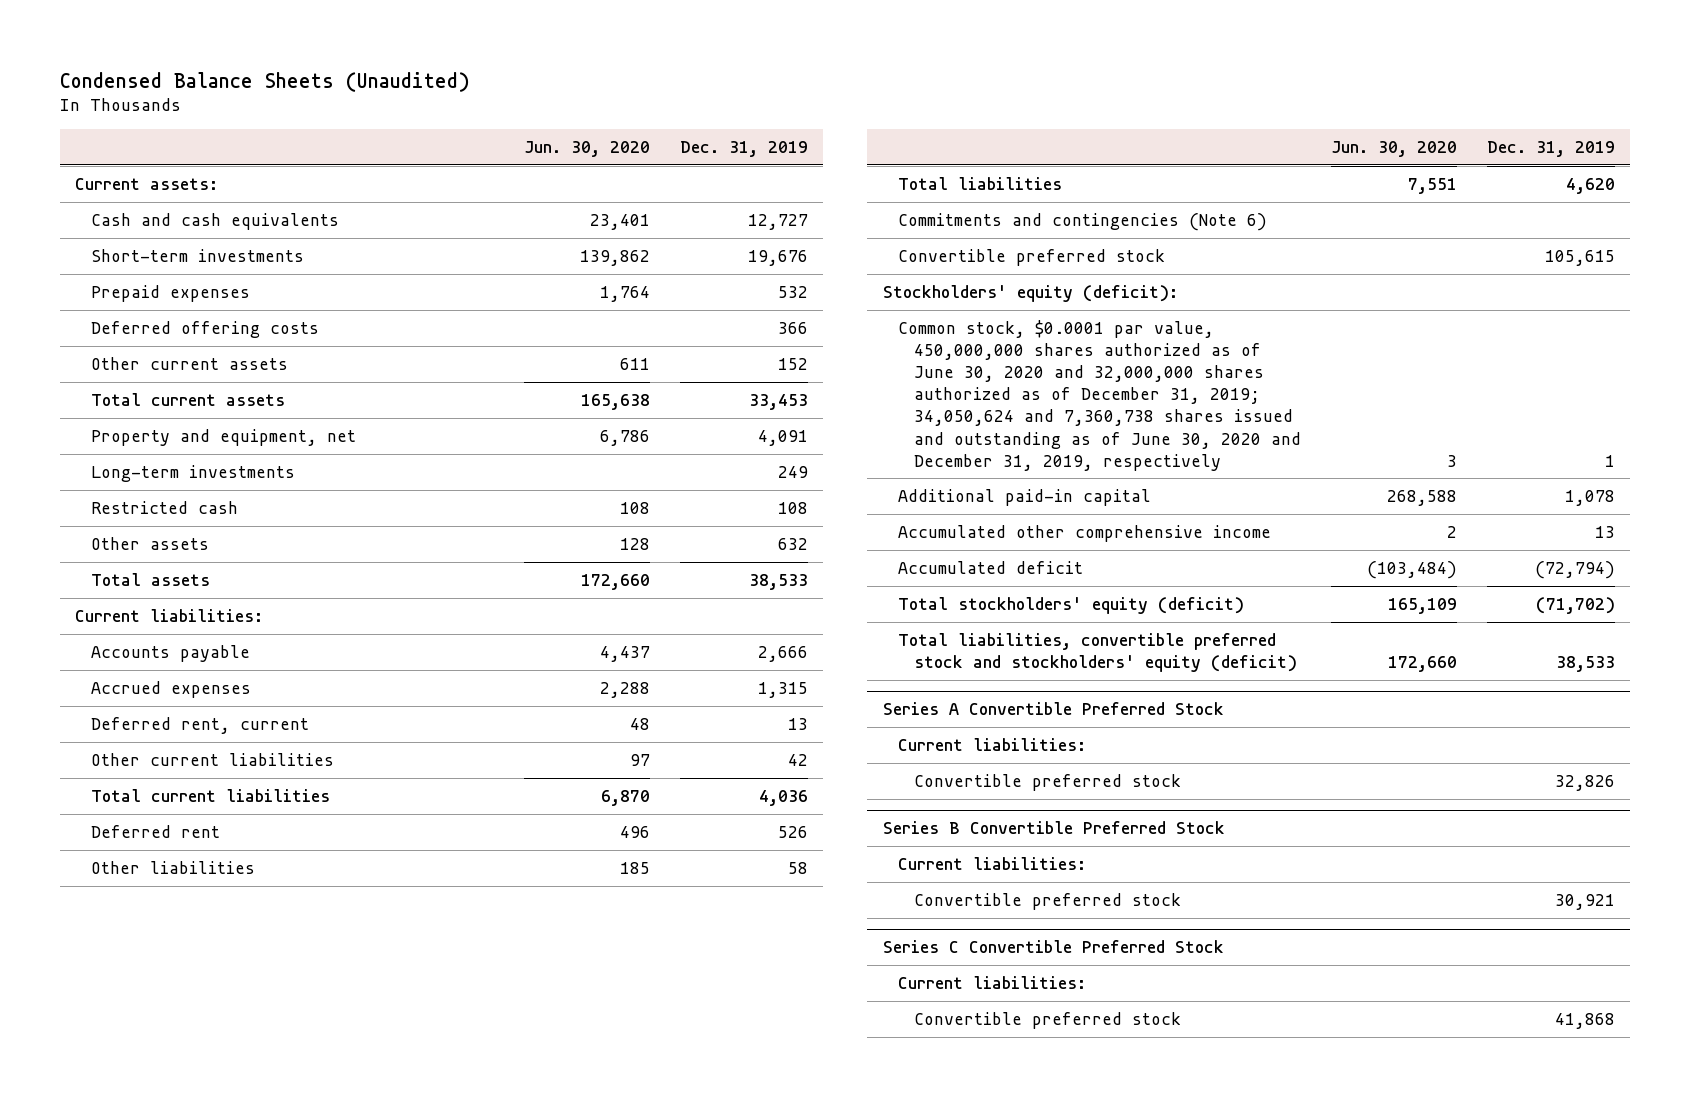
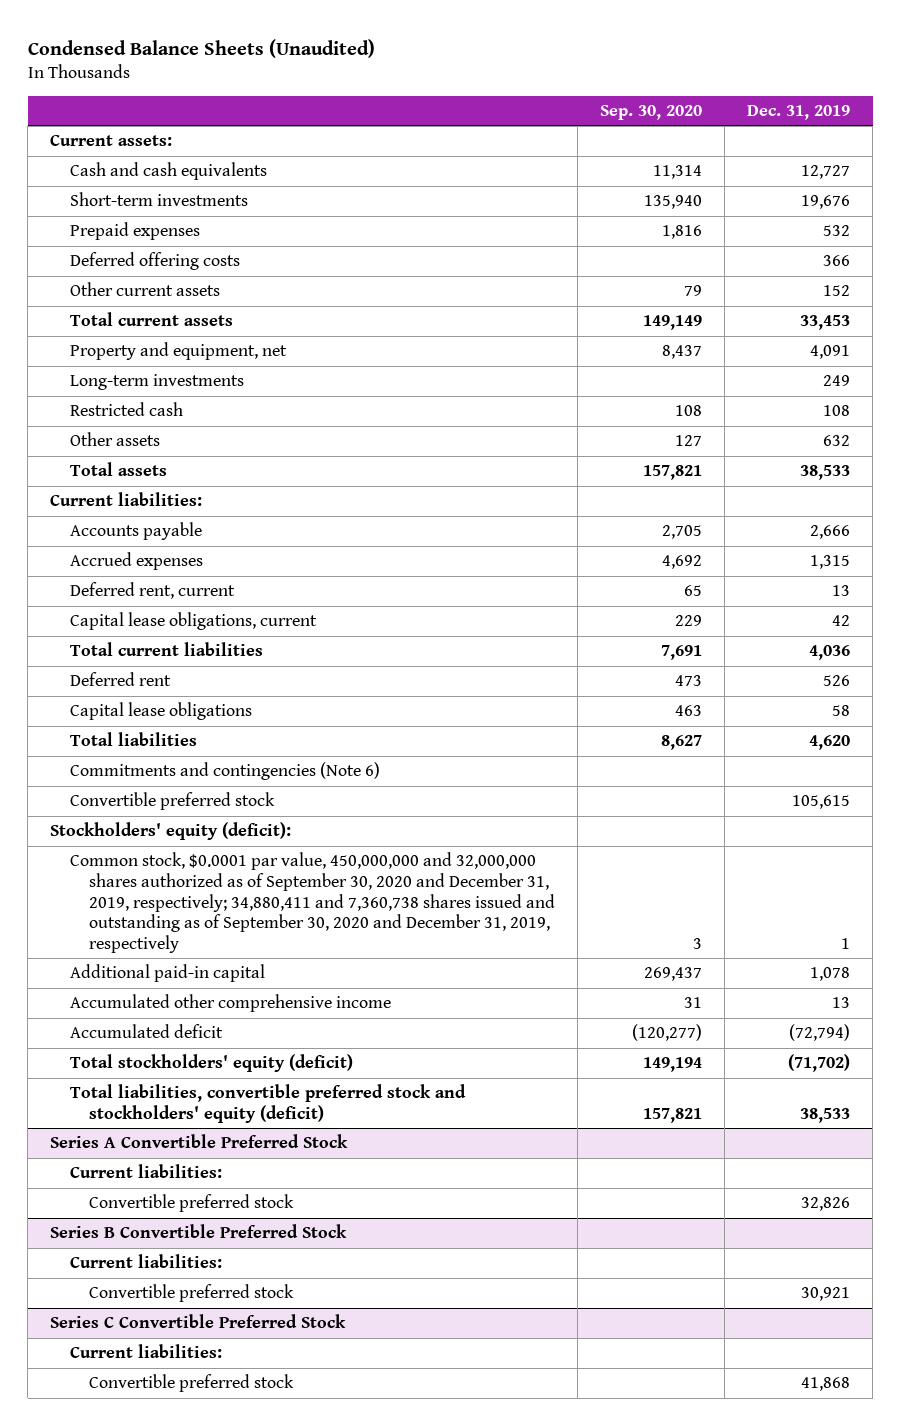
- | Jun. 30, 2020 | Dec. 31, 2019
+ | Sep. 30, 2020 | Dec. 31, 2019
- Other current liabilities | 97 | 42
+ Capital lease obligations, current | 229 | 42
- Other liabilities | 185 | 58
+ Capital lease obligations | 463 | 58
- Common stock, $0.0001 par value, 450,000,000 shares authorized as of June 30, 2020 and 32,000,000 shares authorized as of December 31, 2019; 34,050,624 and 7,360,738 shares issued and outstanding as of June 30, 2020 and December 31, 2019, respectively | 3 | 1
+ Common stock, $0.0001 par value, 450,000,000 and 32,000,000 shares authorized as of September 30, 2020 and December 31, 2019, respectively; 34,880,411 and 7,360,738 shares issued and outstanding as of September 30, 2020 and December 31, 2019, respectively | 3 | 1

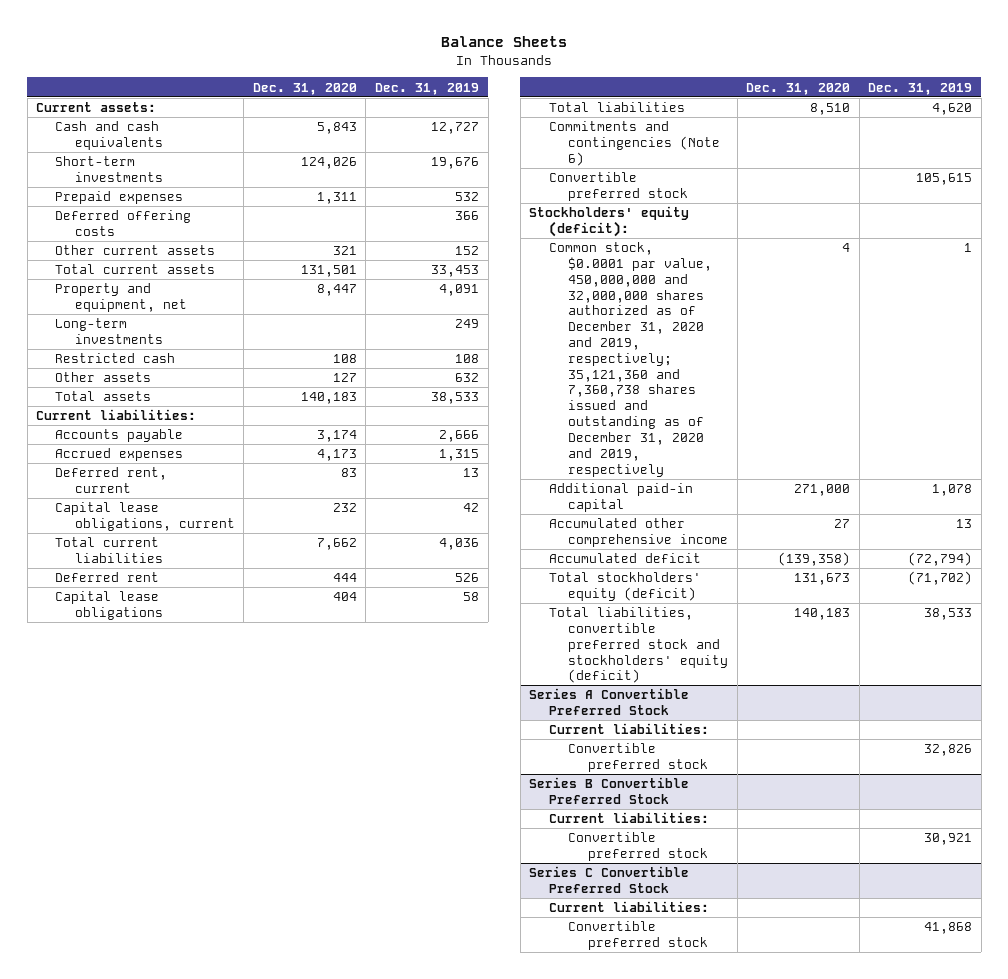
- Condensed Balance Sheets (Unaudited)
+ Balance Sheets
- | Sep. 30, 2020 | Dec. 31, 2019
+ | Dec. 31, 2020 | Dec. 31, 2019
- Common stock, $0.0001 par value, 450,000,000 and 32,000,000 shares authorized as of September 30, 2020 and December 31, 2019, respectively; 34,880,411 and 7,360,738 shares issued and outstanding as of September 30, 2020 and December 31, 2019, respectively | 3 | 1
+ Common stock, $0.0001 par value, 450,000,000 and 32,000,000 shares authorized as of December 31, 2020 and 2019, respectively; 35,121,360 and 7,360,738 shares issued and outstanding as of December 31, 2020 and 2019, respectively | 4 | 1

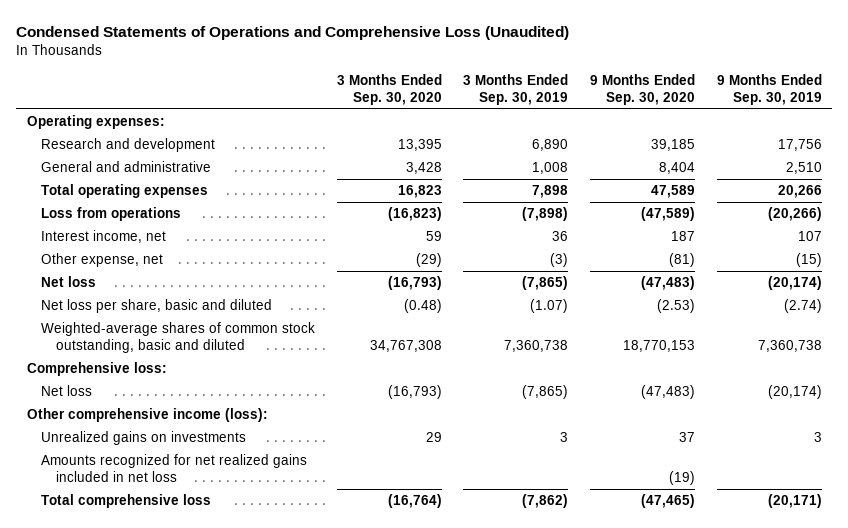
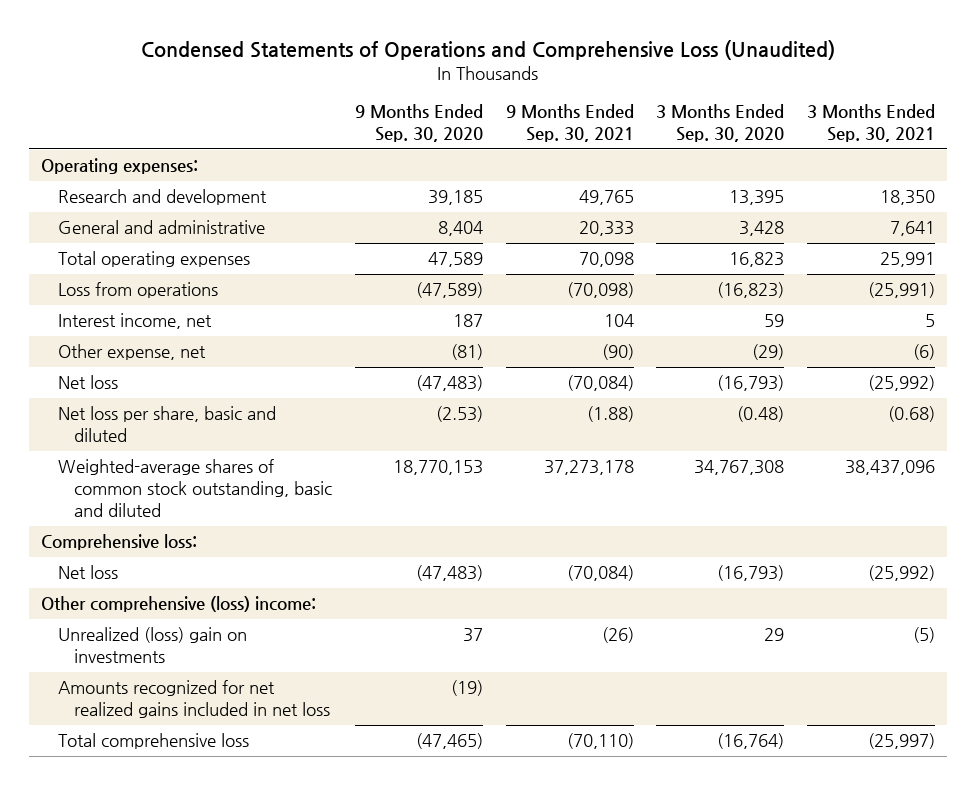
- | 3 Months Ended Sep. 30, 2020 | 3 Months Ended Sep. 30, 2019 | 9 Months Ended Sep. 30, 2020 | 9 Months Ended Sep. 30, 2019
+ | 9 Months Ended Sep. 30, 2020 | 9 Months Ended Sep. 30, 2021 | 3 Months Ended Sep. 30, 2020 | 3 Months Ended Sep. 30, 2021
- Other comprehensive income (loss):
- Unrealized gains on investments | 29 | 3 | 37 | 3
+ Other comprehensive (loss) income:
+ Unrealized (loss) gain on investments | 37 | (26) | 29 | (5)

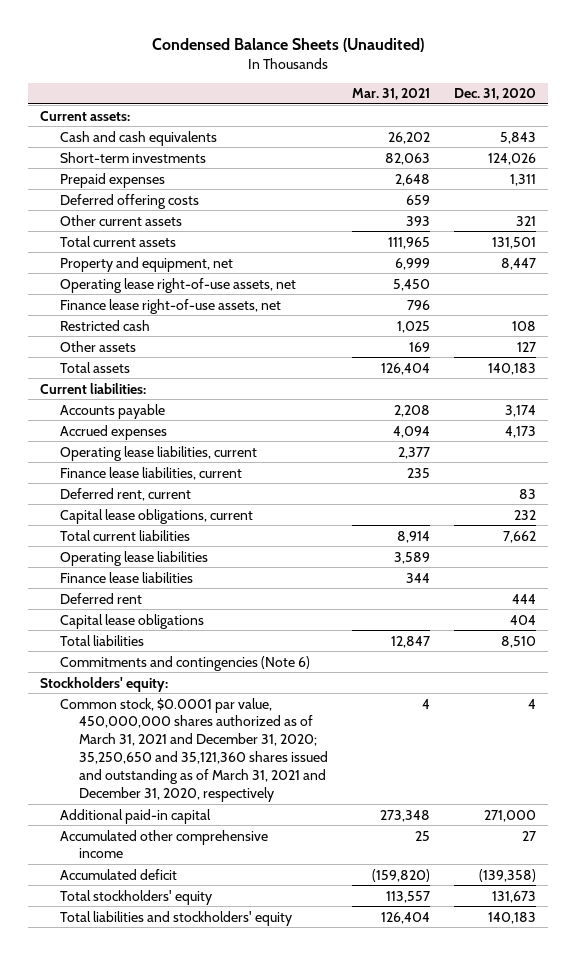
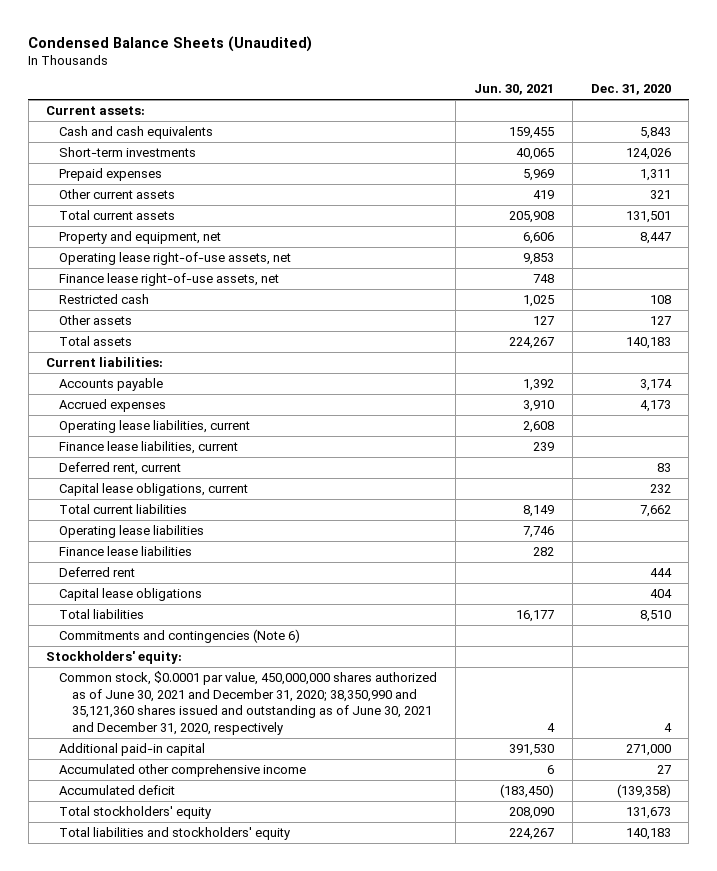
- | Mar. 31, 2021 | Dec. 31, 2020
+ | Jun. 30, 2021 | Dec. 31, 2020
- Deferred offering costs | 659 |
- Common stock, $0.0001 par value, 450,000,000 shares authorized as of March 31, 2021 and December 31, 2020; 35,250,650 and 35,121,360 shares issued and outstanding as of March 31, 2021 and December 31, 2020, respectively | 4 | 4
+ Common stock, $0.0001 par value, 450,000,000 shares authorized as of June 30, 2021 and December 31, 2020; 38,350,990 and 35,121,360 shares issued and outstanding as of June 30, 2021 and December 31, 2020, respectively | 4 | 4

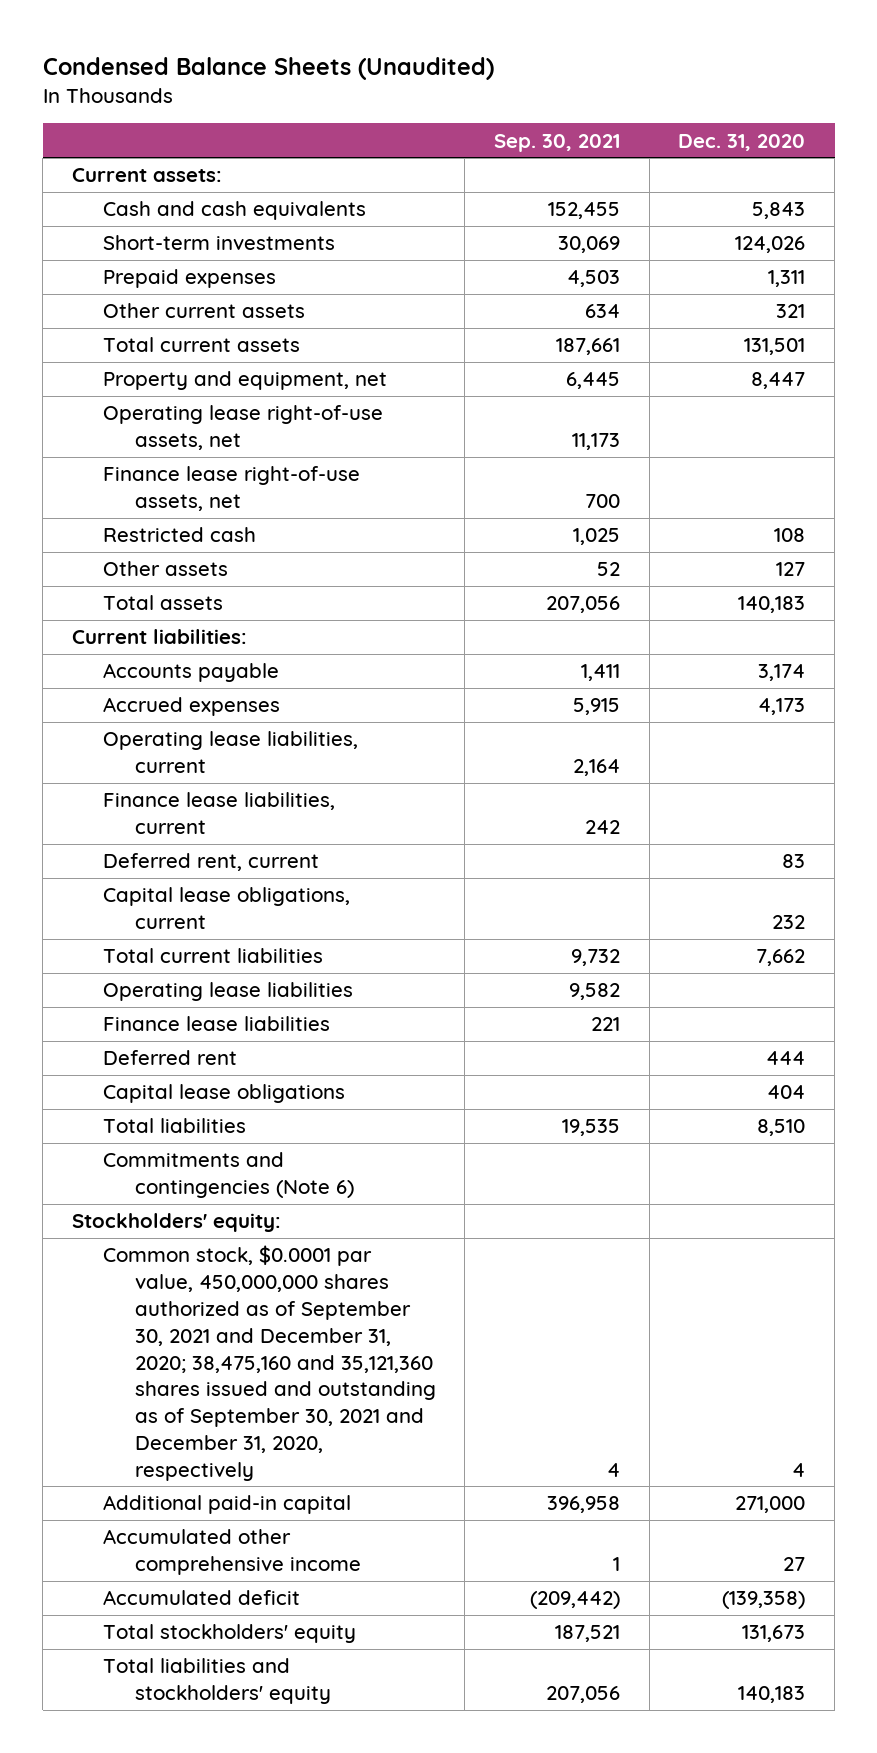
- | Jun. 30, 2021 | Dec. 31, 2020
+ | Sep. 30, 2021 | Dec. 31, 2020
- Common stock, $0.0001 par value, 450,000,000 shares authorized as of June 30, 2021 and December 31, 2020; 38,350,990 and 35,121,360 shares issued and outstanding as of June 30, 2021 and December 31, 2020, respectively | 4 | 4
+ Common stock, $0.0001 par value, 450,000,000 shares authorized as of September 30, 2021 and December 31, 2020; 38,475,160 and 35,121,360 shares issued and outstanding as of September 30, 2021 and December 31, 2020, respectively | 4 | 4

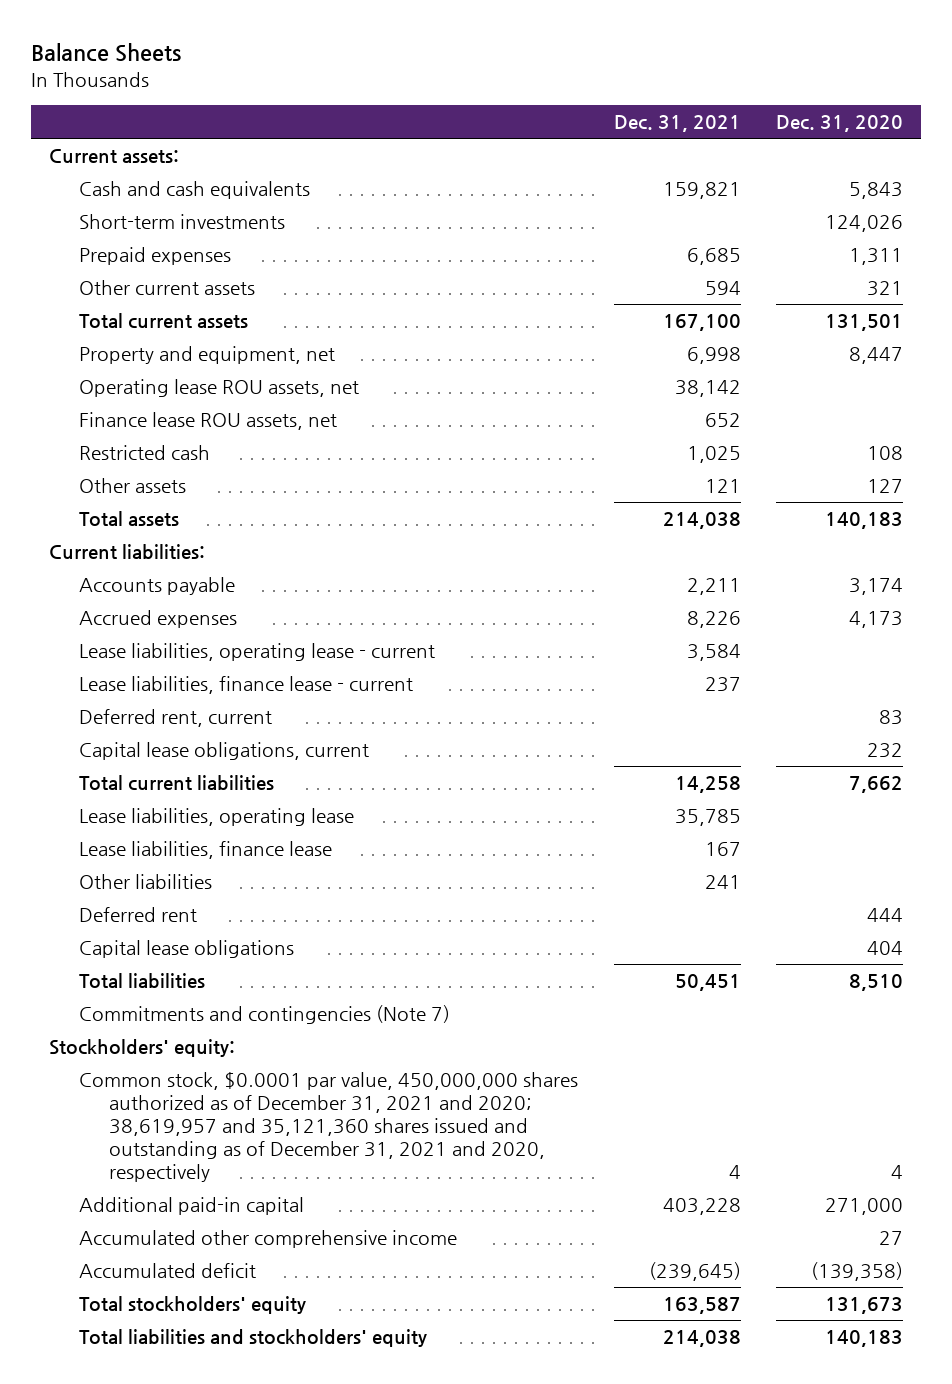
- Condensed Balance Sheets (Unaudited)
+ Balance Sheets
- | Sep. 30, 2021 | Dec. 31, 2020
+ | Dec. 31, 2021 | Dec. 31, 2020
- Operating lease right-of-use assets, net | 11,173 |
- Finance lease right-of-use assets, net | 700 |
+ Operating lease ROU assets, net | 38,142 |
+ Finance lease ROU assets, net | 652 |
- Operating lease liabilities, current | 2,164 |
- Finance lease liabilities, current | 242 |
+ Lease liabilities, operating lease - current | 3,584 |
+ Lease liabilities, finance lease - current | 237 |
- Operating lease liabilities | 9,582 |
- Finance lease liabilities | 221 |
+ Lease liabilities, operating lease | 35,785 |
+ Lease liabilities, finance lease | 167 |
+ Other liabilities | 241 |
- Commitments and contingencies (Note 6)
+ Commitments and contingencies (Note 7)
- Common stock, $0.0001 par value, 450,000,000 shares authorized as of September 30, 2021 and December 31, 2020; 38,475,160 and 35,121,360 shares issued and outstanding as of September 30, 2021 and December 31, 2020, respectively | 4 | 4
+ Common stock, $0.0001 par value, 450,000,000 shares authorized as of December 31, 2021 and 2020; 38,619,957 and 35,121,360 shares issued and outstanding as of December 31, 2021 and 2020, respectively | 4 | 4

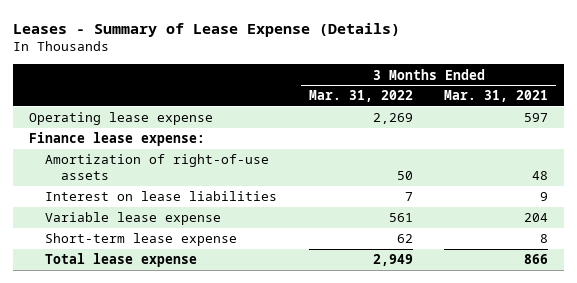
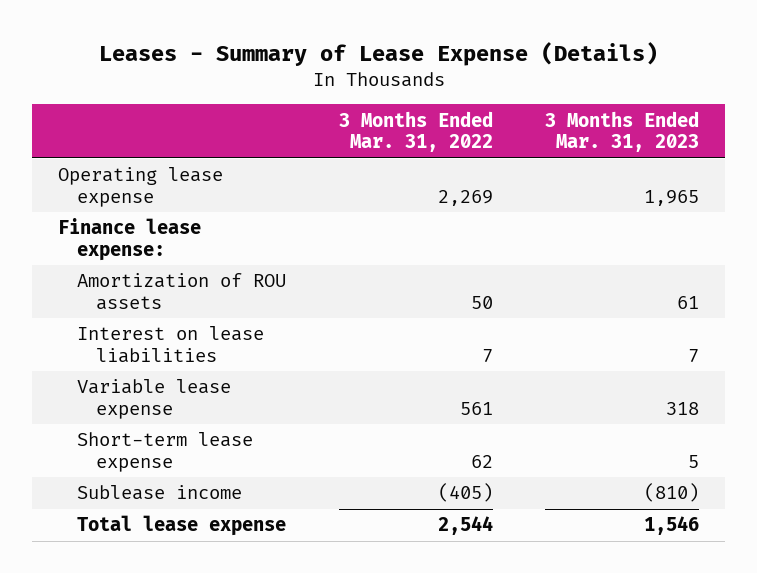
- | 3 Months Ended Mar. 31, 2022 | 3 Months Ended Mar. 31, 2021
+ | 3 Months Ended Mar. 31, 2022 | 3 Months Ended Mar. 31, 2023
- Amortization of right-of-use assets | 50 | 48
+ Amortization of ROU assets | 50 | 61
- Total lease expense | 2,949 | 866
+ Sublease income | (405) | (810)
+ Total lease expense | 2,544 | 1,546

